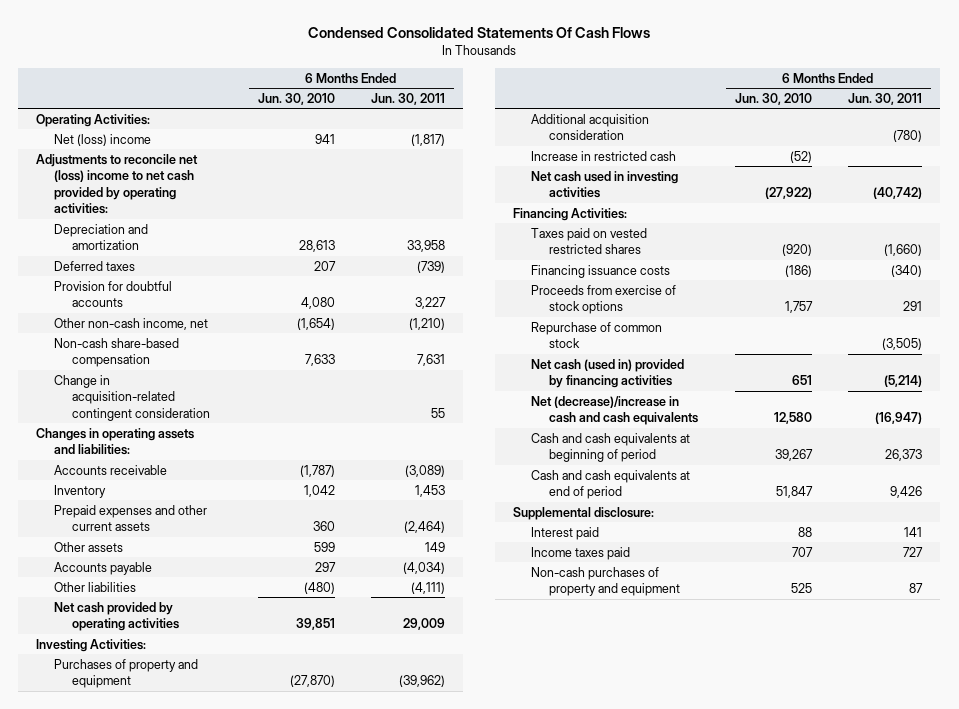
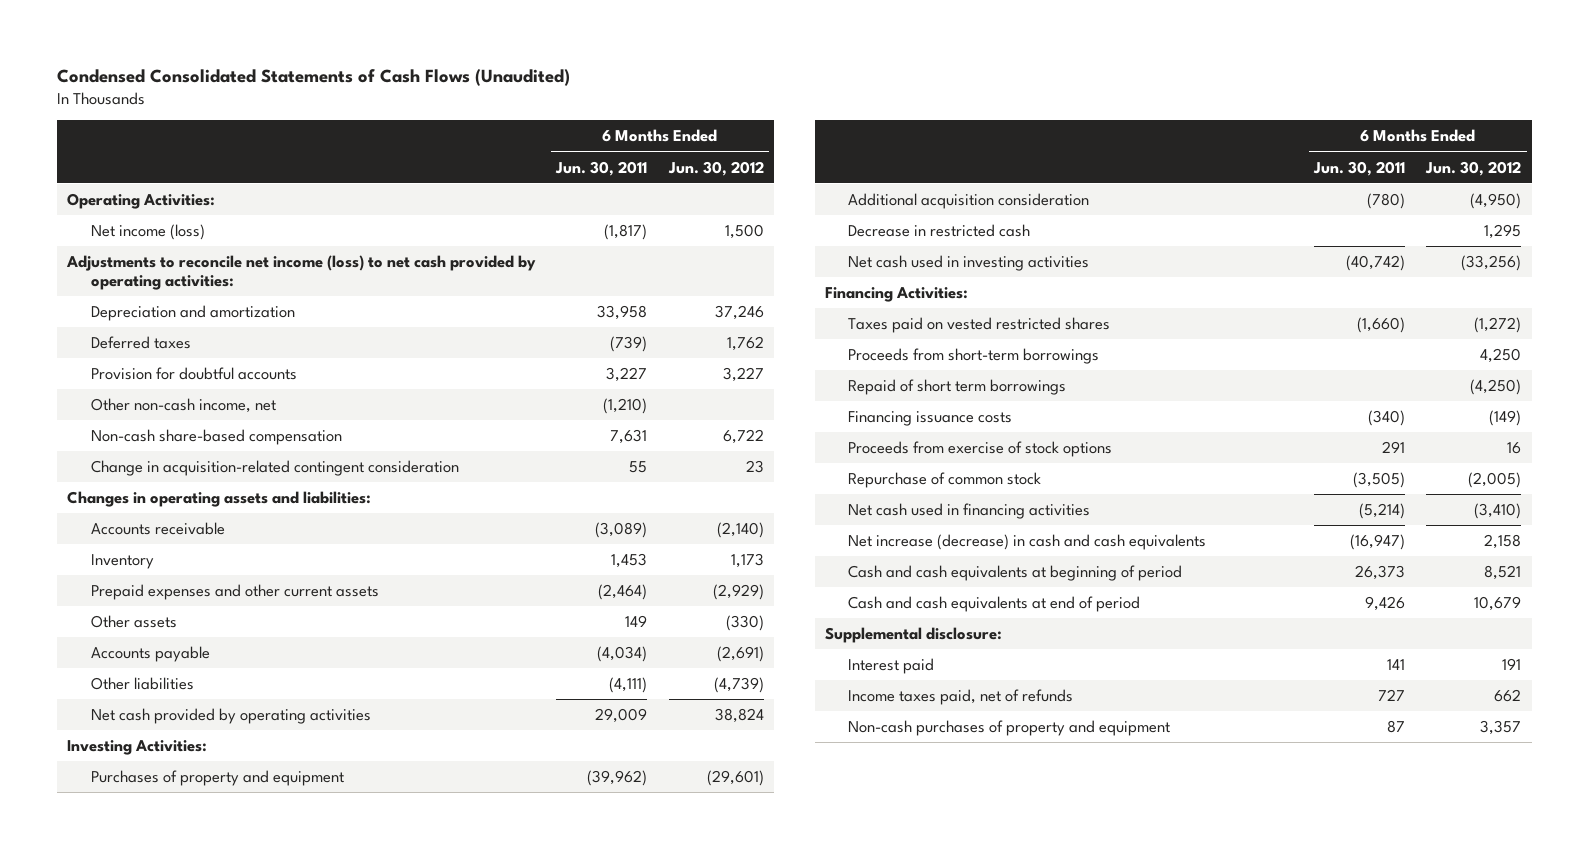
- Condensed Consolidated Statements Of Cash Flows
+ Condensed Consolidated Statements of Cash Flows (Unaudited)
- | 6 Months Ended Jun. 30, 2010 | 6 Months Ended Jun. 30, 2011
+ | 6 Months Ended Jun. 30, 2011 | 6 Months Ended Jun. 30, 2012
- Net (loss) income | 941 | (1,817)
- Adjustments to reconcile net (loss) income to net cash provided by operating activities:
+ Net income (loss) | (1,817) | 1,500
+ Adjustments to reconcile net income (loss) to net cash provided by operating activities:
- Increase in restricted cash | (52) |
+ Decrease in restricted cash | | 1,295
+ Proceeds from short-term borrowings | | 4,250
+ Repaid of short term borrowings | | (4,250)
- Net cash (used in) provided by financing activities | 651 | (5,214)
- Net (decrease)/increase in cash and cash equivalents | 12,580 | (16,947)
+ Net cash used in financing activities | (5,214) | (3,410)
+ Net increase (decrease) in cash and cash equivalents | (16,947) | 2,158
- Income taxes paid | 707 | 727
+ Income taxes paid, net of refunds | 727 | 662

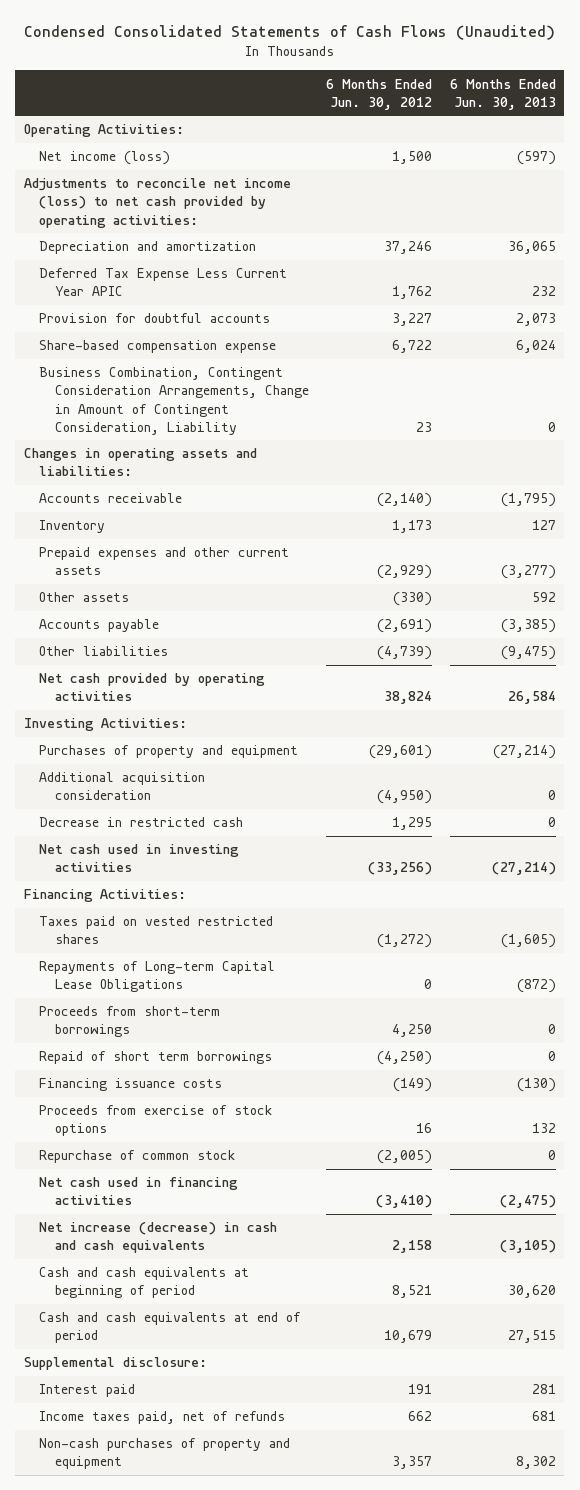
- | 6 Months Ended Jun. 30, 2011 | 6 Months Ended Jun. 30, 2012
+ | 6 Months Ended Jun. 30, 2012 | 6 Months Ended Jun. 30, 2013
- Deferred taxes | (739) | 1,762
+ Deferred Tax Expense Less Current Year APIC | 1,762 | 232
- Other non-cash income, net | (1,210) |
- Non-cash share-based compensation | 7,631 | 6,722
- Change in acquisition-related contingent consideration | 55 | 23
+ Share-based compensation expense | 6,722 | 6,024
+ Business Combination, Contingent Consideration Arrangements, Change in Amount of Contingent Consideration, Liability | 23 | 0
+ Repayments of Long-term Capital Lease Obligations | 0 | (872)

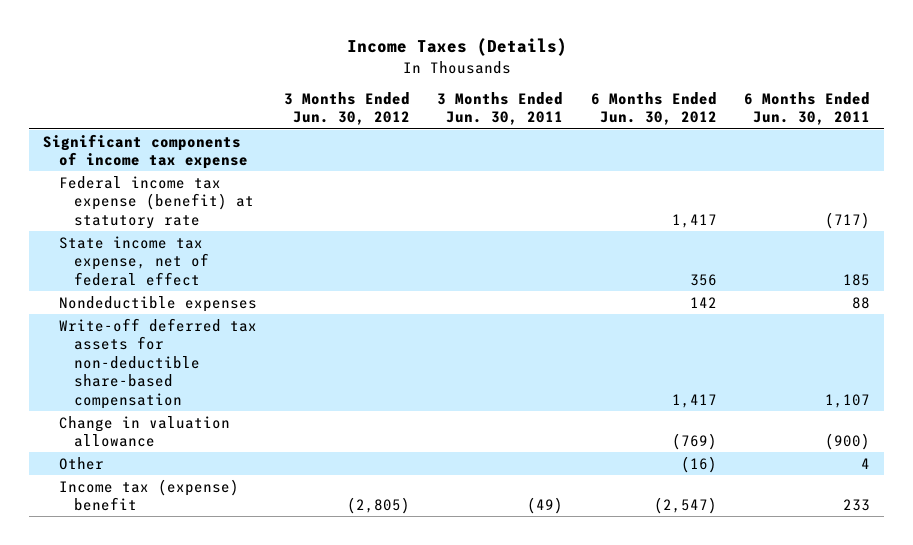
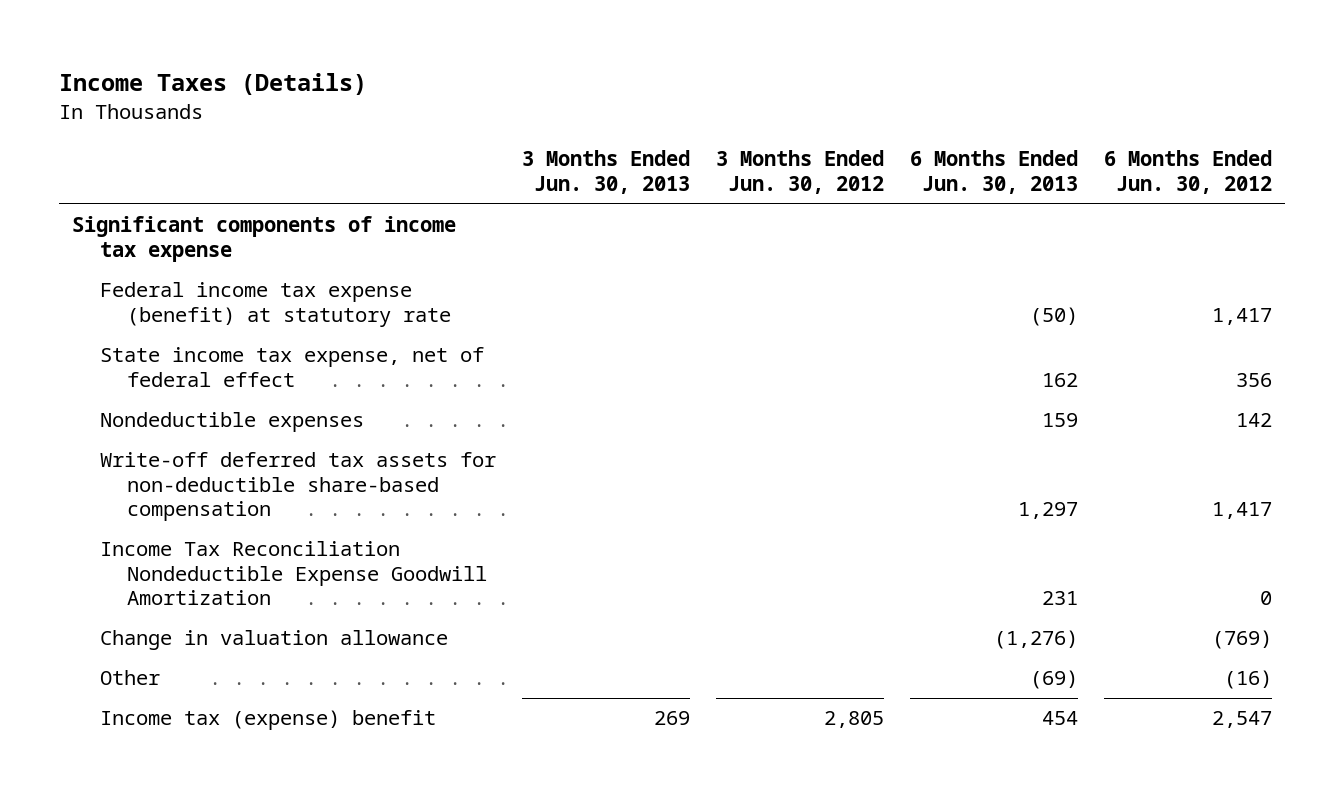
- | 3 Months Ended Jun. 30, 2012 | 3 Months Ended Jun. 30, 2011 | 6 Months Ended Jun. 30, 2012 | 6 Months Ended Jun. 30, 2011
+ | 3 Months Ended Jun. 30, 2013 | 3 Months Ended Jun. 30, 2012 | 6 Months Ended Jun. 30, 2013 | 6 Months Ended Jun. 30, 2012
+ Income Tax Reconciliation Nondeductible Expense Goodwill Amortization | | | 231 | 0
- Income tax (expense) benefit | (2,805) | (49) | (2,547) | 233
+ Income tax (expense) benefit | 269 | 2,805 | 454 | 2,547

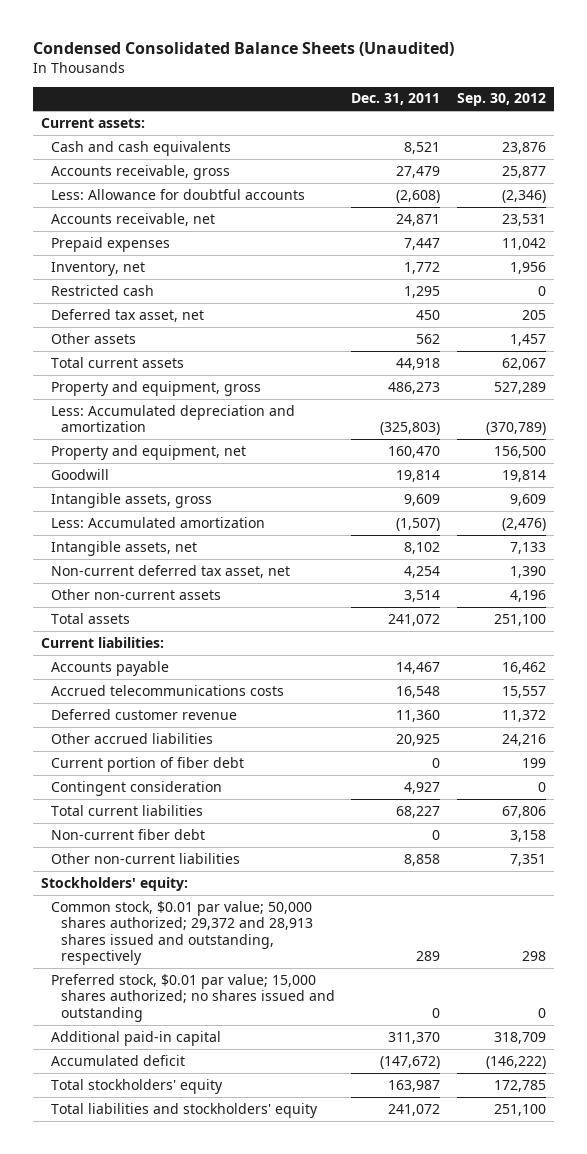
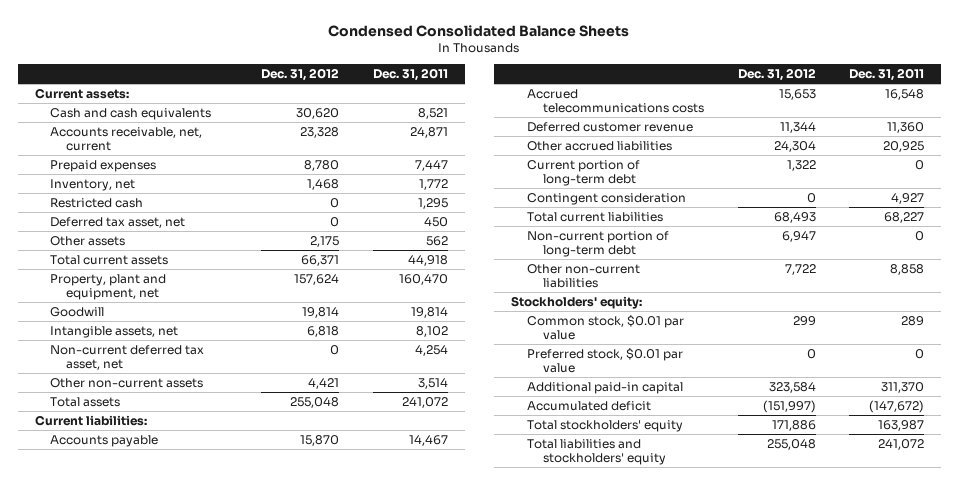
- Condensed Consolidated Balance Sheets (Unaudited)
+ Condensed Consolidated Balance Sheets
- | Dec. 31, 2011 | Sep. 30, 2012
+ | Dec. 31, 2012 | Dec. 31, 2011
- Accounts receivable, gross | 27,479 | 25,877
- Less: Allowance for doubtful accounts | (2,608) | (2,346)
- Accounts receivable, net | 24,871 | 23,531
+ Accounts receivable, net, current | 23,328 | 24,871
- Property and equipment, gross | 486,273 | 527,289
- Less: Accumulated depreciation and amortization | (325,803) | (370,789)
- Property and equipment, net | 160,470 | 156,500
+ Property, plant and equipment, net | 157,624 | 160,470
- Intangible assets, gross | 9,609 | 9,609
- Less: Accumulated amortization | (1,507) | (2,476)
- Current portion of fiber debt | 0 | 199
+ Current portion of long-term debt | 1,322 | 0
- Non-current fiber debt | 0 | 3,158
+ Non-current portion of long-term debt | 6,947 | 0
- Common stock, $0.01 par value; 50,000 shares authorized; 29,372 and 28,913 shares issued and outstanding, respectively | 289 | 298
- Preferred stock, $0.01 par value; 15,000 shares authorized; no shares issued and outstanding | 0 | 0
+ Common stock, $0.01 par value | 299 | 289
+ Preferred stock, $0.01 par value | 0 | 0

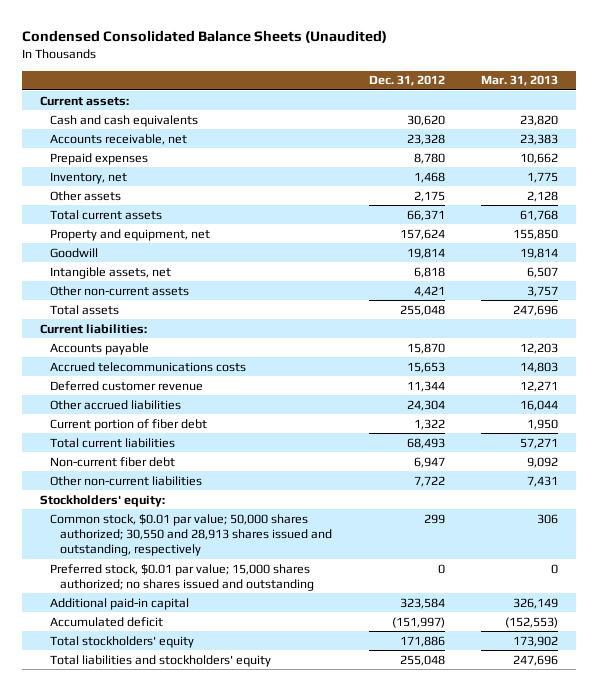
- Condensed Consolidated Balance Sheets
+ Condensed Consolidated Balance Sheets (Unaudited)
- | Dec. 31, 2012 | Dec. 31, 2011
+ | Dec. 31, 2012 | Mar. 31, 2013
- Accounts receivable, net, current | 23,328 | 24,871
+ Accounts receivable, net | 23,328 | 23,383
- Restricted cash | 0 | 1,295
- Deferred tax asset, net | 0 | 450
- Property, plant and equipment, net | 157,624 | 160,470
+ Property and equipment, net | 157,624 | 155,850
- Non-current deferred tax asset, net | 0 | 4,254
- Current portion of long-term debt | 1,322 | 0
- Contingent consideration | 0 | 4,927
+ Current portion of fiber debt | 1,322 | 1,950
- Non-current portion of long-term debt | 6,947 | 0
+ Non-current fiber debt | 6,947 | 9,092
- Common stock, $0.01 par value | 299 | 289
- Preferred stock, $0.01 par value | 0 | 0
+ Common stock, $0.01 par value; 50,000 shares authorized; 30,550 and 28,913 shares issued and outstanding, respectively | 299 | 306
+ Preferred stock, $0.01 par value; 15,000 shares authorized; no shares issued and outstanding | 0 | 0

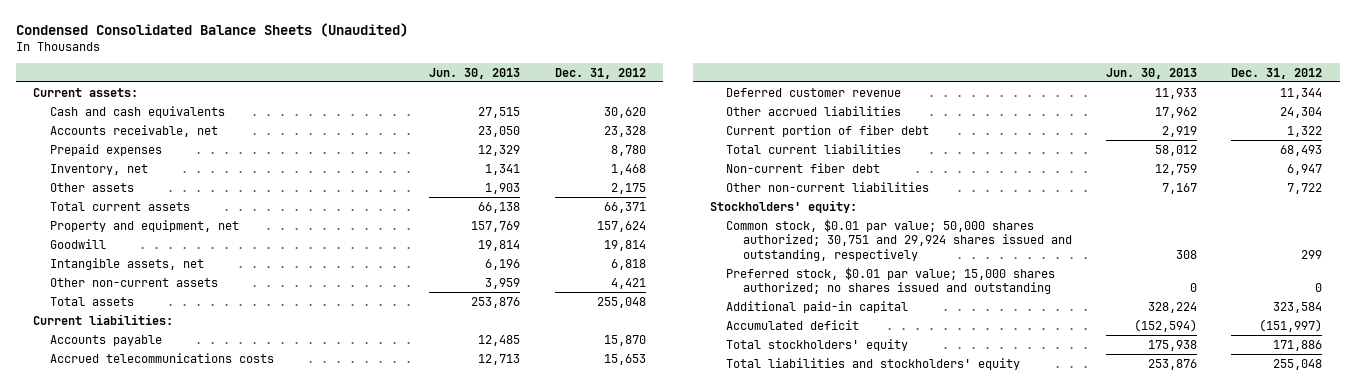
- | Dec. 31, 2012 | Mar. 31, 2013
+ | Jun. 30, 2013 | Dec. 31, 2012
- Common stock, $0.01 par value; 50,000 shares authorized; 30,550 and 28,913 shares issued and outstanding, respectively | 299 | 306
+ Common stock, $0.01 par value; 50,000 shares authorized; 30,751 and 29,924 shares issued and outstanding, respectively | 308 | 299

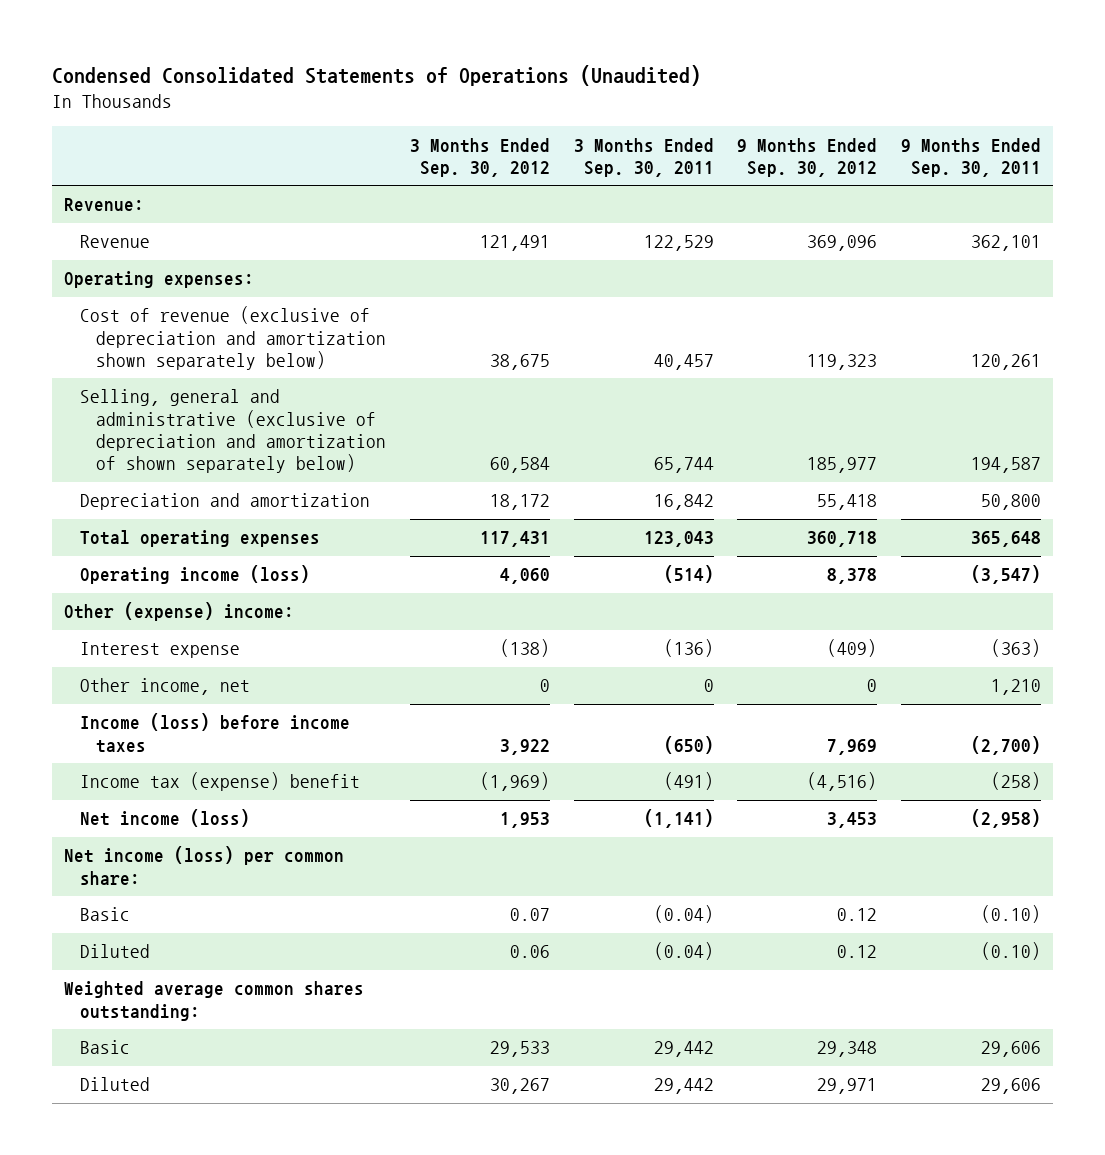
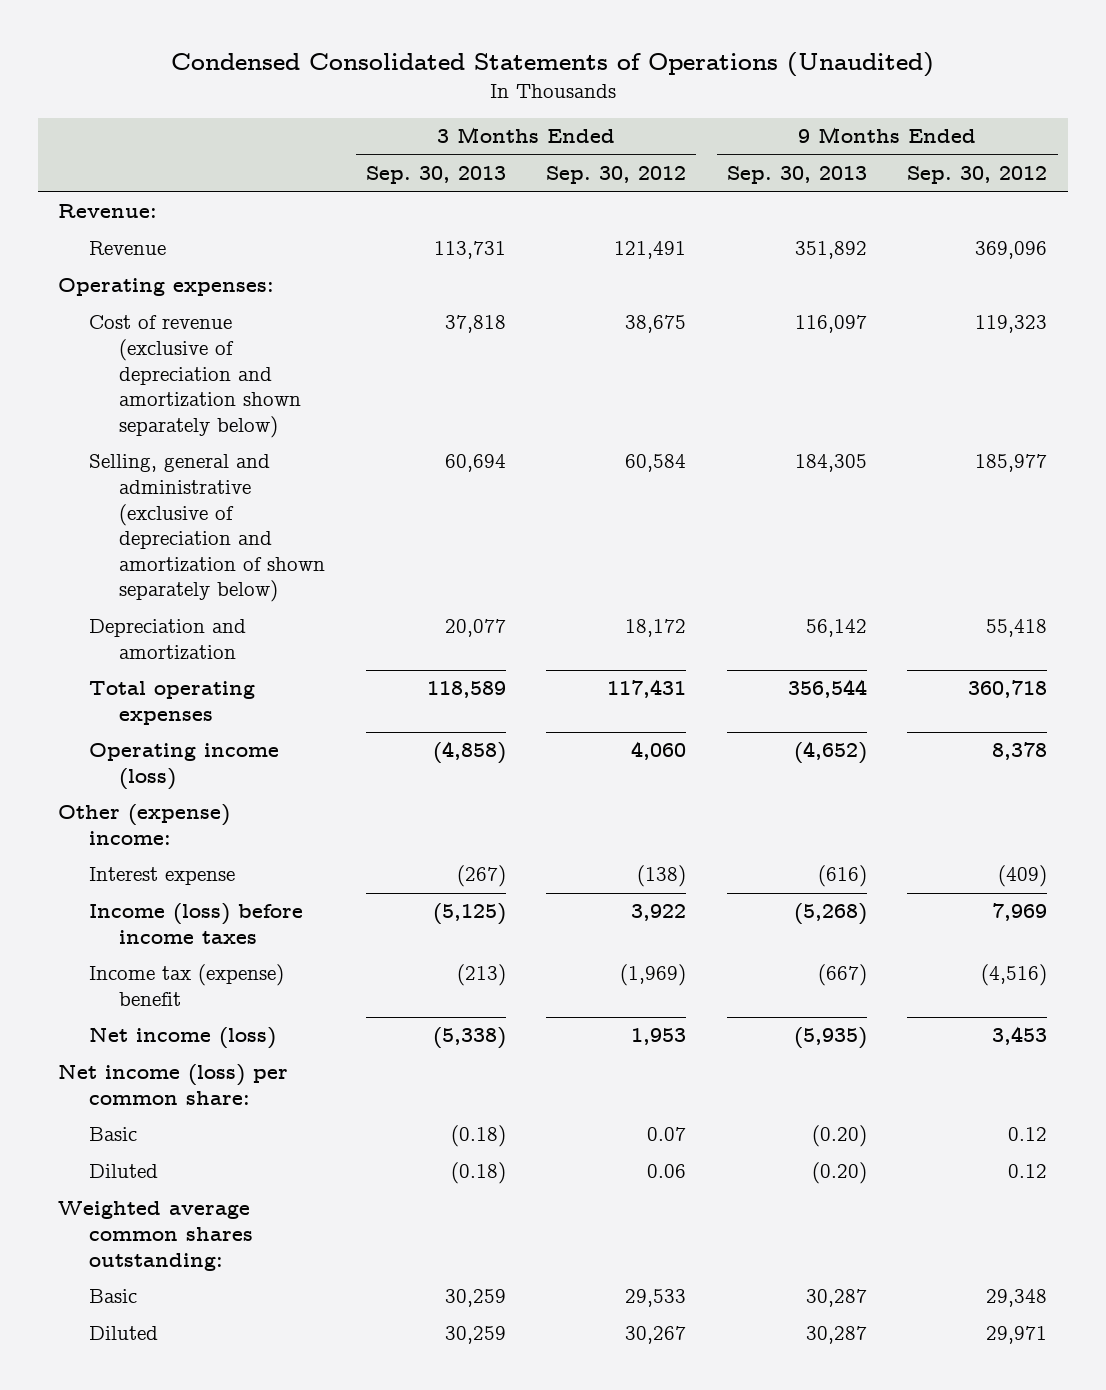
- | 3 Months Ended Sep. 30, 2012 | 3 Months Ended Sep. 30, 2011 | 9 Months Ended Sep. 30, 2012 | 9 Months Ended Sep. 30, 2011
+ | 3 Months Ended Sep. 30, 2013 | 3 Months Ended Sep. 30, 2012 | 9 Months Ended Sep. 30, 2013 | 9 Months Ended Sep. 30, 2012
- Other income, net | 0 | 0 | 0 | 1,210

